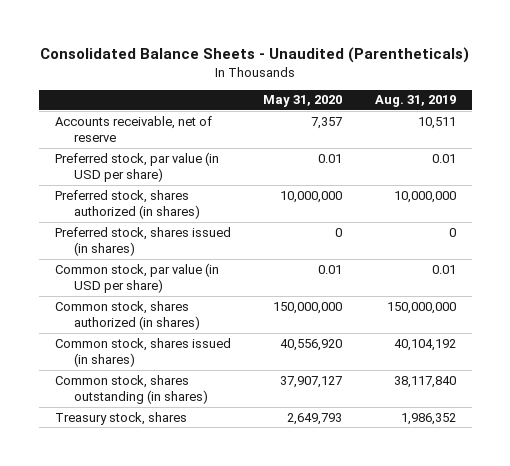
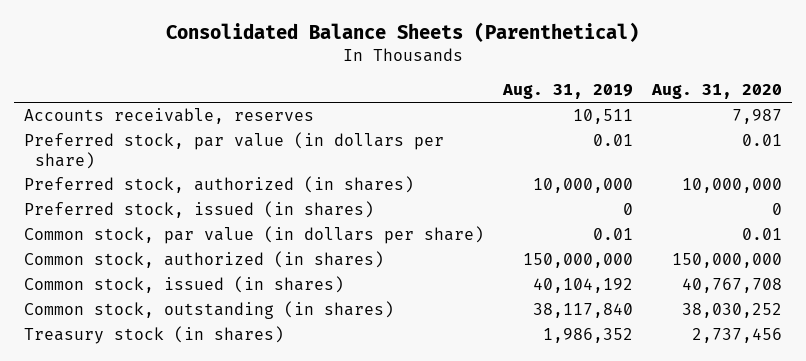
- Consolidated Balance Sheets - Unaudited (Parentheticals)
+ Consolidated Balance Sheets (Parenthetical)
- | May 31, 2020 | Aug. 31, 2019
+ | Aug. 31, 2019 | Aug. 31, 2020
- Accounts receivable, net of reserve | 7,357 | 10,511
- Preferred stock, par value (in USD per share) | 0.01 | 0.01
- Preferred stock, shares authorized (in shares) | 10,000,000 | 10,000,000
- Preferred stock, shares issued (in shares) | 0 | 0
- Common stock, par value (in USD per share) | 0.01 | 0.01
- Common stock, shares authorized (in shares) | 150,000,000 | 150,000,000
- Common stock, shares issued (in shares) | 40,556,920 | 40,104,192
- Common stock, shares outstanding (in shares) | 37,907,127 | 38,117,840
- Treasury stock, shares | 2,649,793 | 1,986,352
+ Accounts receivable, reserves | 10,511 | 7,987
+ Preferred stock, par value (in dollars per share) | 0.01 | 0.01
+ Preferred stock, authorized (in shares) | 10,000,000 | 10,000,000
+ Preferred stock, issued (in shares) | 0 | 0
+ Common stock, par value (in dollars per share) | 0.01 | 0.01
+ Common stock, authorized (in shares) | 150,000,000 | 150,000,000
+ Common stock, issued (in shares) | 40,104,192 | 40,767,708
+ Common stock, outstanding (in shares) | 38,117,840 | 38,030,252
+ Treasury stock (in shares) | 1,986,352 | 2,737,456

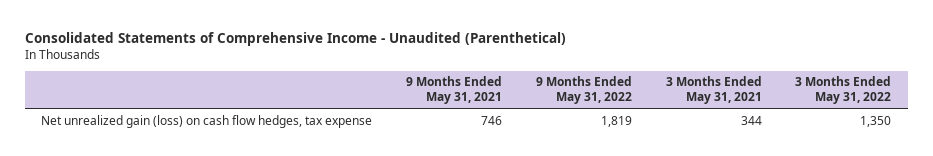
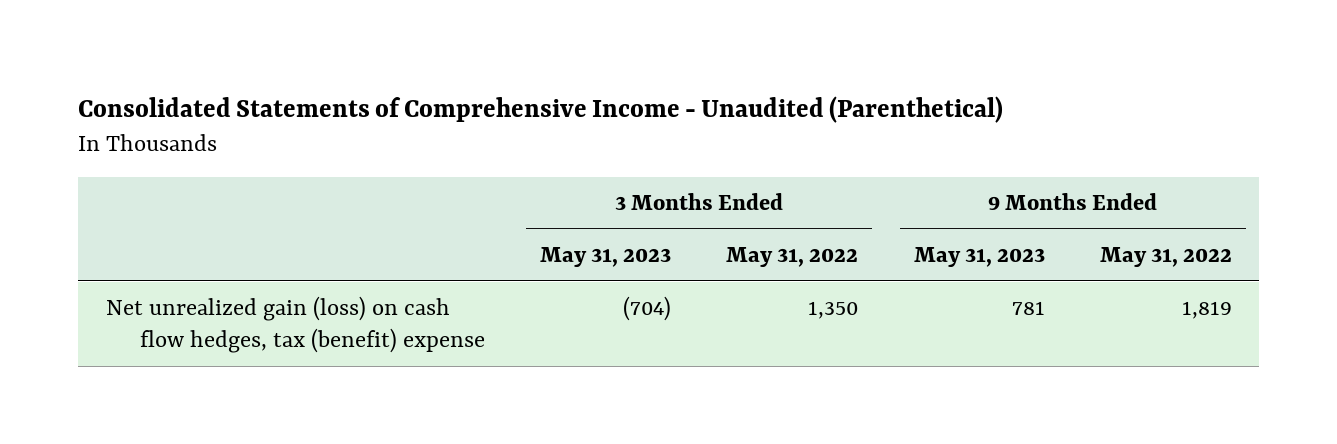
- | 9 Months Ended May 31, 2021 | 9 Months Ended May 31, 2022 | 3 Months Ended May 31, 2021 | 3 Months Ended May 31, 2022
+ | 3 Months Ended May 31, 2023 | 3 Months Ended May 31, 2022 | 9 Months Ended May 31, 2023 | 9 Months Ended May 31, 2022
- Net unrealized gain (loss) on cash flow hedges, tax expense | 746 | 1,819 | 344 | 1,350
+ Net unrealized gain (loss) on cash flow hedges, tax (benefit) expense | (704) | 1,350 | 781 | 1,819

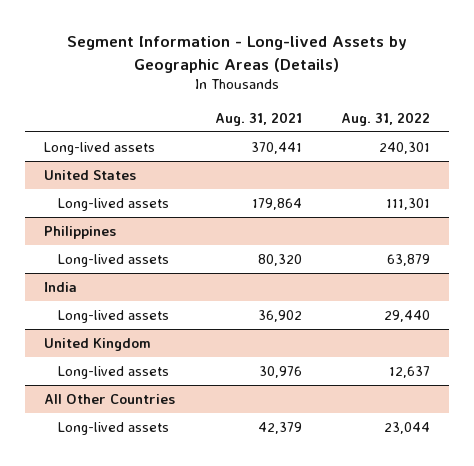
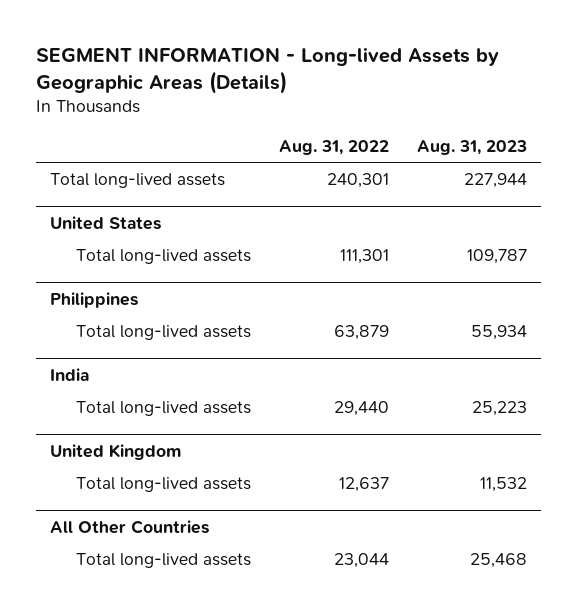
- Segment Information - Long-lived Assets by Geographic Areas (Details)
+ SEGMENT INFORMATION - Long-lived Assets by Geographic Areas (Details)
- | Aug. 31, 2021 | Aug. 31, 2022
+ | Aug. 31, 2022 | Aug. 31, 2023
- Long-lived assets | 370,441 | 240,301
+ Total long-lived assets | 240,301 | 227,944
@ United States
- Long-lived assets | 179,864 | 111,301
+ Total long-lived assets | 111,301 | 109,787
@ Philippines
- Long-lived assets | 80,320 | 63,879
+ Total long-lived assets | 63,879 | 55,934
@ India
- Long-lived assets | 36,902 | 29,440
+ Total long-lived assets | 29,440 | 25,223
@ United Kingdom
- Long-lived assets | 30,976 | 12,637
+ Total long-lived assets | 12,637 | 11,532
@ All Other Countries
- Long-lived assets | 42,379 | 23,044
+ Total long-lived assets | 23,044 | 25,468

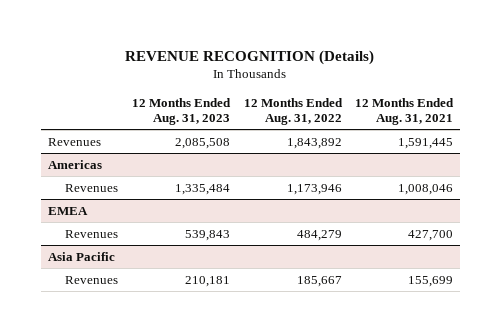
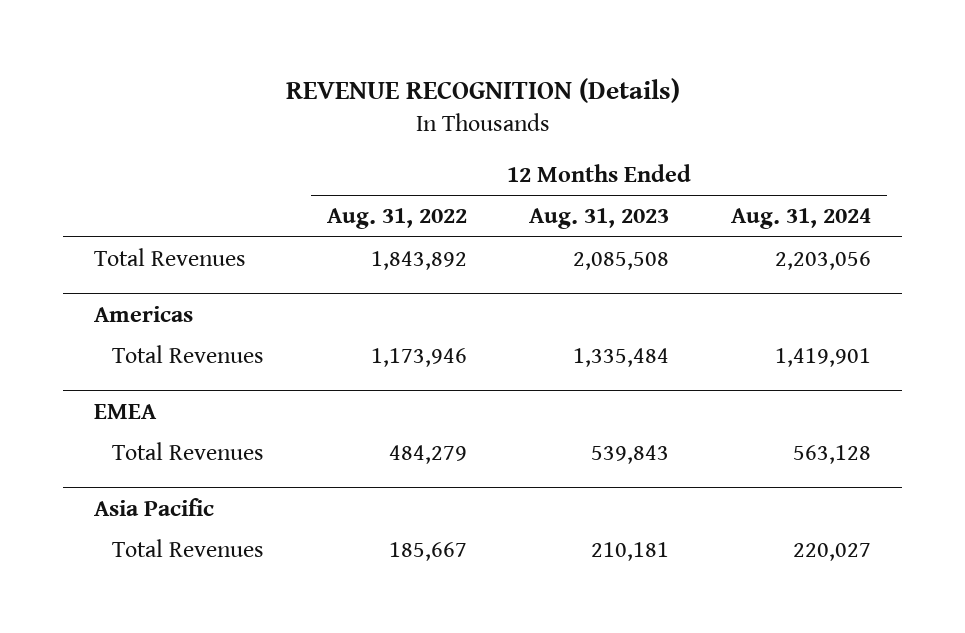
- | 12 Months Ended Aug. 31, 2023 | 12 Months Ended Aug. 31, 2022 | 12 Months Ended Aug. 31, 2021
+ | 12 Months Ended Aug. 31, 2022 | 12 Months Ended Aug. 31, 2023 | 12 Months Ended Aug. 31, 2024
- Revenues | 2,085,508 | 1,843,892 | 1,591,445
+ Total Revenues | 1,843,892 | 2,085,508 | 2,203,056
@ Americas
- Revenues | 1,335,484 | 1,173,946 | 1,008,046
+ Total Revenues | 1,173,946 | 1,335,484 | 1,419,901
@ EMEA
- Revenues | 539,843 | 484,279 | 427,700
+ Total Revenues | 484,279 | 539,843 | 563,128
@ Asia Pacific
- Revenues | 210,181 | 185,667 | 155,699
+ Total Revenues | 185,667 | 210,181 | 220,027

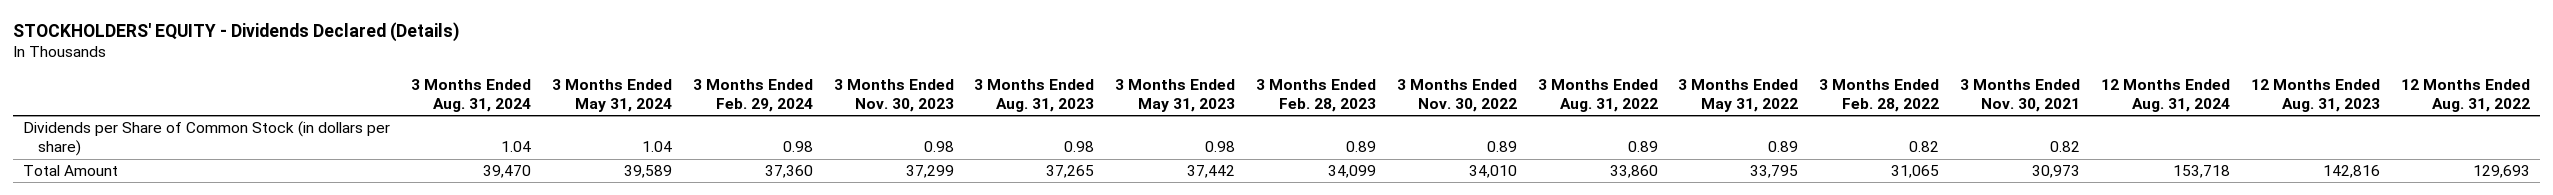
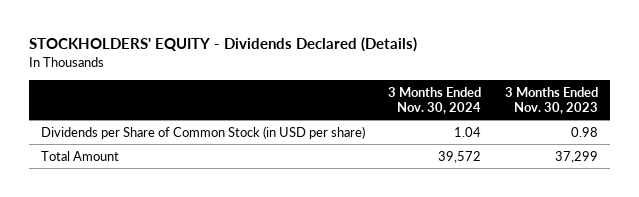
- | 3 Months Ended Aug. 31, 2024 | 3 Months Ended May 31, 2024 | 3 Months Ended Feb. 29, 2024 | 3 Months Ended Nov. 30, 2023 | 3 Months Ended Aug. 31, 2023 | 3 Months Ended May 31, 2023 | 3 Months Ended Feb. 28, 2023 | 3 Months Ended Nov. 30, 2022 | 3 Months Ended Aug. 31, 2022 | 3 Months Ended May 31, 2022 | 3 Months Ended Feb. 28, 2022 | 3 Months Ended Nov. 30, 2021 | 12 Months Ended Aug. 31, 2024 | 12 Months Ended Aug. 31, 2023 | 12 Months Ended Aug. 31, 2022
+ | 3 Months Ended Nov. 30, 2024 | 3 Months Ended Nov. 30, 2023
- Dividends per Share of Common Stock (in dollars per share) | 1.04 | 1.04 | 0.98 | 0.98 | 0.98 | 0.98 | 0.89 | 0.89 | 0.89 | 0.89 | 0.82 | 0.82 | | |
+ Dividends per Share of Common Stock (in USD per share) | 1.04 | 0.98

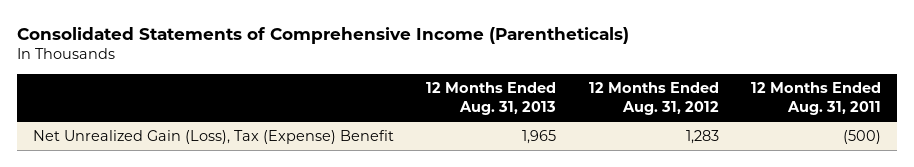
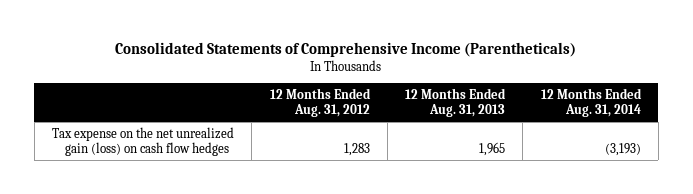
- | 12 Months Ended Aug. 31, 2013 | 12 Months Ended Aug. 31, 2012 | 12 Months Ended Aug. 31, 2011
+ | 12 Months Ended Aug. 31, 2012 | 12 Months Ended Aug. 31, 2013 | 12 Months Ended Aug. 31, 2014
- Net Unrealized Gain (Loss), Tax (Expense) Benefit | 1,965 | 1,283 | (500)
+ Tax expense on the net unrealized gain (loss) on cash flow hedges | 1,283 | 1,965 | (3,193)

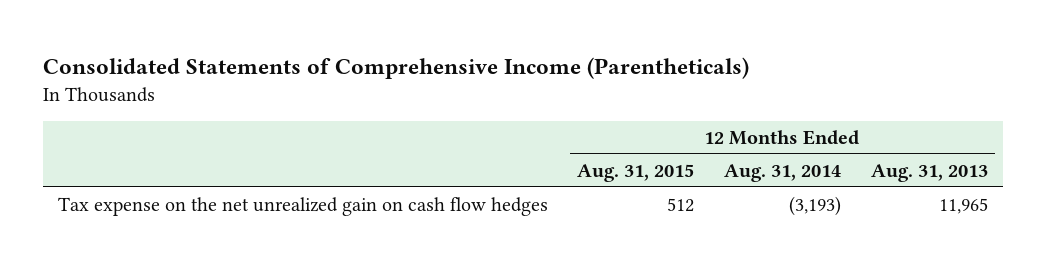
- | 12 Months Ended Aug. 31, 2012 | 12 Months Ended Aug. 31, 2013 | 12 Months Ended Aug. 31, 2014
+ | 12 Months Ended Aug. 31, 2015 | 12 Months Ended Aug. 31, 2014 | 12 Months Ended Aug. 31, 2013
- Tax expense on the net unrealized gain (loss) on cash flow hedges | 1,283 | 1,965 | (3,193)
+ Tax expense on the net unrealized gain on cash flow hedges | 512 | (3,193) | 11,965

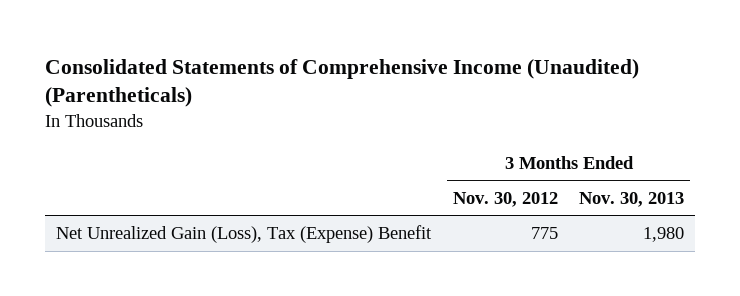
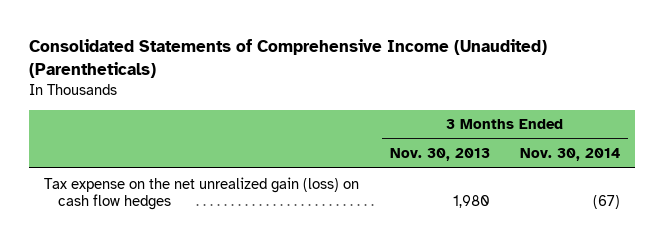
- | 3 Months Ended Nov. 30, 2012 | 3 Months Ended Nov. 30, 2013
+ | 3 Months Ended Nov. 30, 2013 | 3 Months Ended Nov. 30, 2014
- Net Unrealized Gain (Loss), Tax (Expense) Benefit | 775 | 1,980
+ Tax expense on the net unrealized gain (loss) on cash flow hedges | 1,980 | (67)

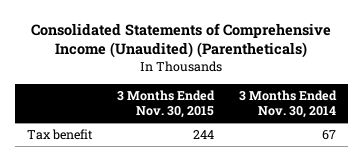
- | 3 Months Ended Nov. 30, 2013 | 3 Months Ended Nov. 30, 2014
+ | 3 Months Ended Nov. 30, 2015 | 3 Months Ended Nov. 30, 2014
- Tax expense on the net unrealized gain (loss) on cash flow hedges | 1,980 | (67)
+ Tax benefit | 244 | 67

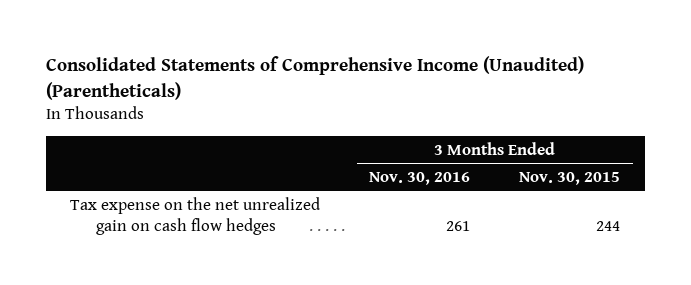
- | 3 Months Ended Nov. 30, 2015 | 3 Months Ended Nov. 30, 2014
+ | 3 Months Ended Nov. 30, 2016 | 3 Months Ended Nov. 30, 2015
- Tax benefit | 244 | 67
+ Tax expense on the net unrealized gain on cash flow hedges | 261 | 244

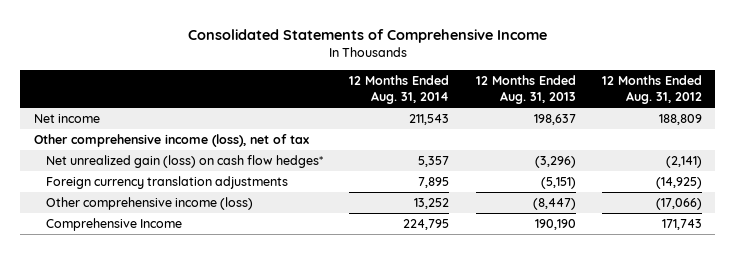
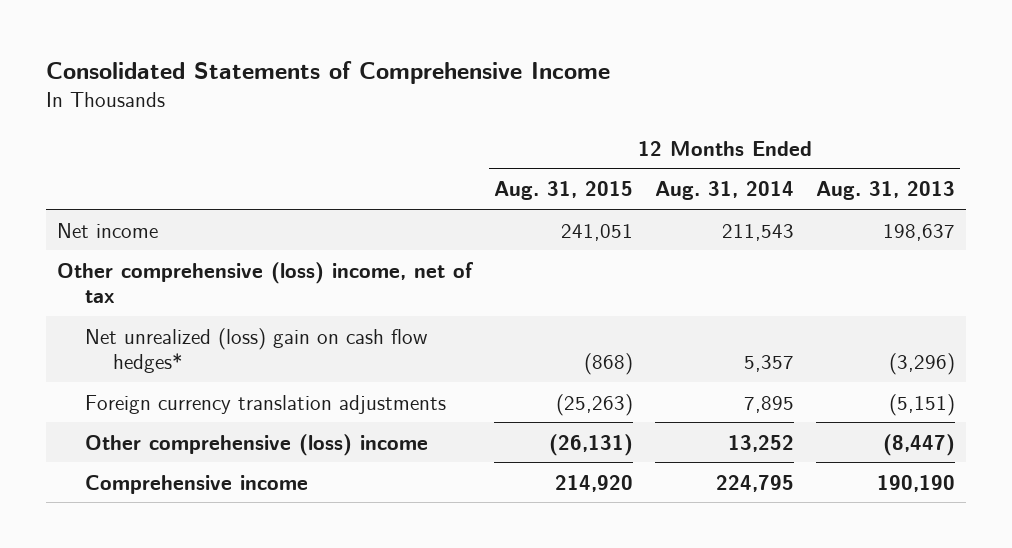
- | 12 Months Ended Aug. 31, 2014 | 12 Months Ended Aug. 31, 2013 | 12 Months Ended Aug. 31, 2012
+ | 12 Months Ended Aug. 31, 2015 | 12 Months Ended Aug. 31, 2014 | 12 Months Ended Aug. 31, 2013
- Other comprehensive income (loss), net of tax
- Net unrealized gain (loss) on cash flow hedges* | 5,357 | (3,296) | (2,141)
+ Other comprehensive (loss) income, net of tax
+ Net unrealized (loss) gain on cash flow hedges* | (868) | 5,357 | (3,296)
- Other comprehensive income (loss) | 13,252 | (8,447) | (17,066)
- Comprehensive Income | 224,795 | 190,190 | 171,743
+ Other comprehensive (loss) income | (26,131) | 13,252 | (8,447)
+ Comprehensive income | 214,920 | 224,795 | 190,190

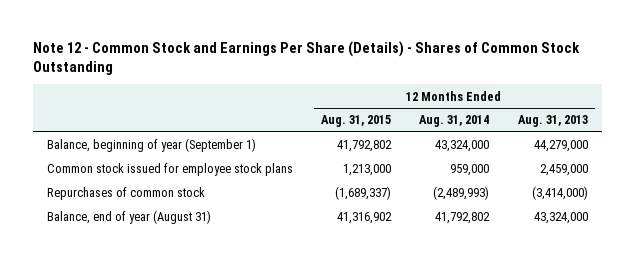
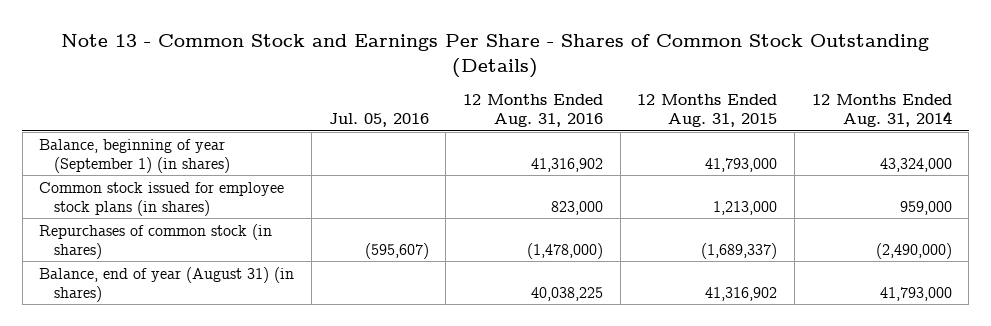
- Note 12 - Common Stock and Earnings Per Share (Details) - Shares of Common Stock Outstanding
+ Note 13 - Common Stock and Earnings Per Share - Shares of Common Stock Outstanding (Details)
- | 12 Months Ended Aug. 31, 2015 | 12 Months Ended Aug. 31, 2014 | 12 Months Ended Aug. 31, 2013
+ | Jul. 05, 2016 | 12 Months Ended Aug. 31, 2016 | 12 Months Ended Aug. 31, 2015 | 12 Months Ended Aug. 31, 2014
- Balance, beginning of year (September 1) | 41,792,802 | 43,324,000 | 44,279,000
- Common stock issued for employee stock plans | 1,213,000 | 959,000 | 2,459,000
- Repurchases of common stock | (1,689,337) | (2,489,993) | (3,414,000)
- Balance, end of year (August 31) | 41,316,902 | 41,792,802 | 43,324,000
+ Balance, beginning of year (September 1) (in shares) | | 41,316,902 | 41,793,000 | 43,324,000
+ Common stock issued for employee stock plans (in shares) | | 823,000 | 1,213,000 | 959,000
+ Repurchases of common stock (in shares) | (595,607) | (1,478,000) | (1,689,337) | (2,490,000)
+ Balance, end of year (August 31) (in shares) | | 40,038,225 | 41,316,902 | 41,793,000

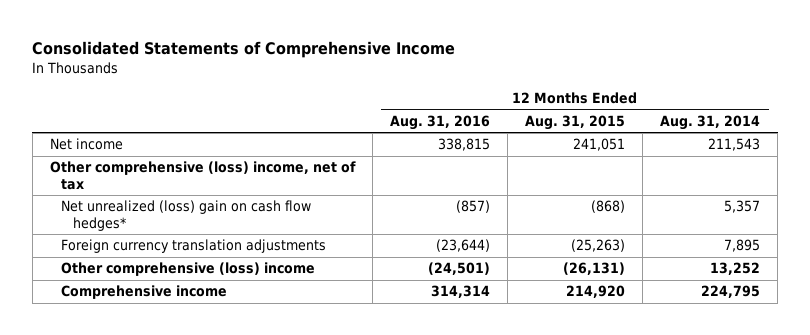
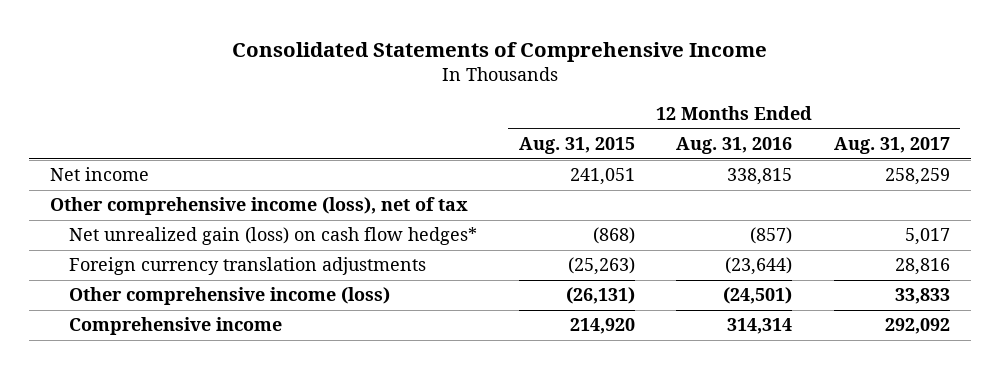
- | 12 Months Ended Aug. 31, 2016 | 12 Months Ended Aug. 31, 2015 | 12 Months Ended Aug. 31, 2014
+ | 12 Months Ended Aug. 31, 2015 | 12 Months Ended Aug. 31, 2016 | 12 Months Ended Aug. 31, 2017
- Other comprehensive (loss) income, net of tax
- Net unrealized (loss) gain on cash flow hedges* | (857) | (868) | 5,357
+ Other comprehensive income (loss), net of tax
+ Net unrealized gain (loss) on cash flow hedges* | (868) | (857) | 5,017
- Other comprehensive (loss) income | (24,501) | (26,131) | 13,252
+ Other comprehensive income (loss) | (26,131) | (24,501) | 33,833

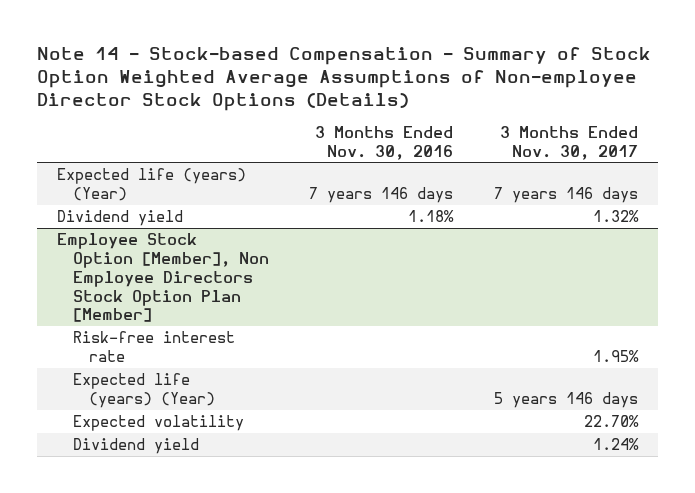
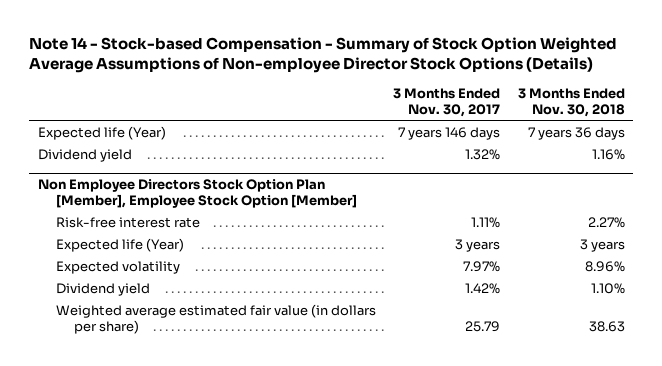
- | 3 Months Ended Nov. 30, 2016 | 3 Months Ended Nov. 30, 2017
+ | 3 Months Ended Nov. 30, 2017 | 3 Months Ended Nov. 30, 2018
- Expected life (years) (Year) | 7 years 146 days | 7 years 146 days
+ Expected life (Year) | 7 years 146 days | 7 years 36 days
- Employee Stock Option [Member], Non Employee Directors Stock Option Plan [Member]
- Risk-free interest rate | | 1.95%
- Expected life (years) (Year) | | 5 years 146 days
- Expected volatility | | 22.70%
- Dividend yield | | 1.24%
+ Non Employee Directors Stock Option Plan [Member], Employee Stock Option [Member]
+ Risk-free interest rate | 1.11% | 2.27%
+ Expected life (Year) | 3 years | 3 years
+ Expected volatility | 7.97% | 8.96%
+ Dividend yield | 1.42% | 1.10%
+ Weighted average estimated fair value (in dollars per share) | 25.79 | 38.63

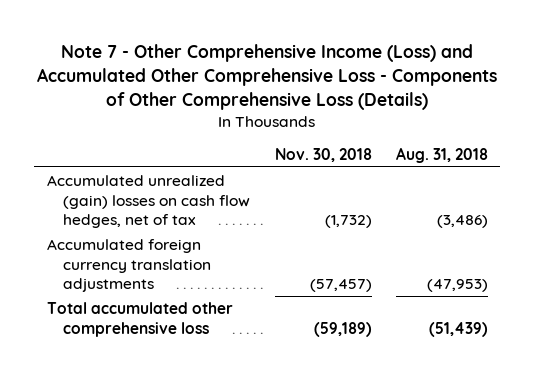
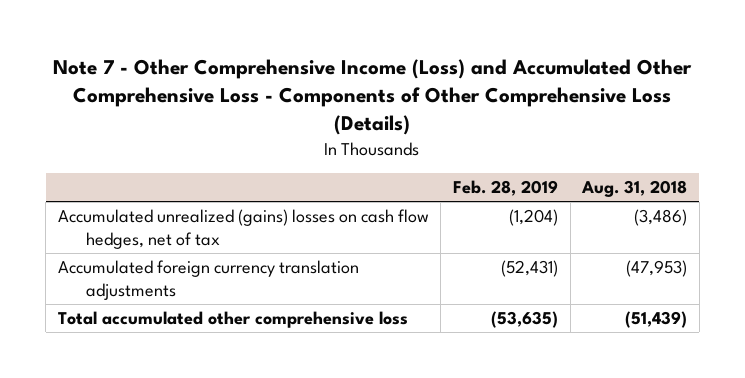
- | Nov. 30, 2018 | Aug. 31, 2018
+ | Feb. 28, 2019 | Aug. 31, 2018
- Accumulated unrealized (gain) losses on cash flow hedges, net of tax | (1,732) | (3,486)
+ Accumulated unrealized (gains) losses on cash flow hedges, net of tax | (1,204) | (3,486)

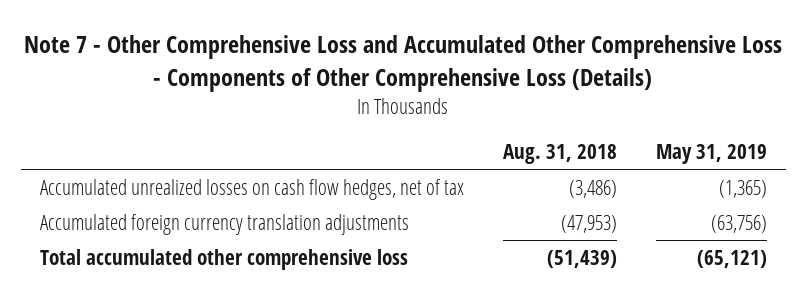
- Note 7 - Other Comprehensive Income (Loss) and Accumulated Other Comprehensive Loss - Components of Other Comprehensive Loss (Details)
+ Note 7 - Other Comprehensive Loss and Accumulated Other Comprehensive Loss - Components of Other Comprehensive Loss (Details)
- | Feb. 28, 2019 | Aug. 31, 2018
+ | Aug. 31, 2018 | May 31, 2019
- Accumulated unrealized (gains) losses on cash flow hedges, net of tax | (1,204) | (3,486)
+ Accumulated unrealized losses on cash flow hedges, net of tax | (3,486) | (1,365)

